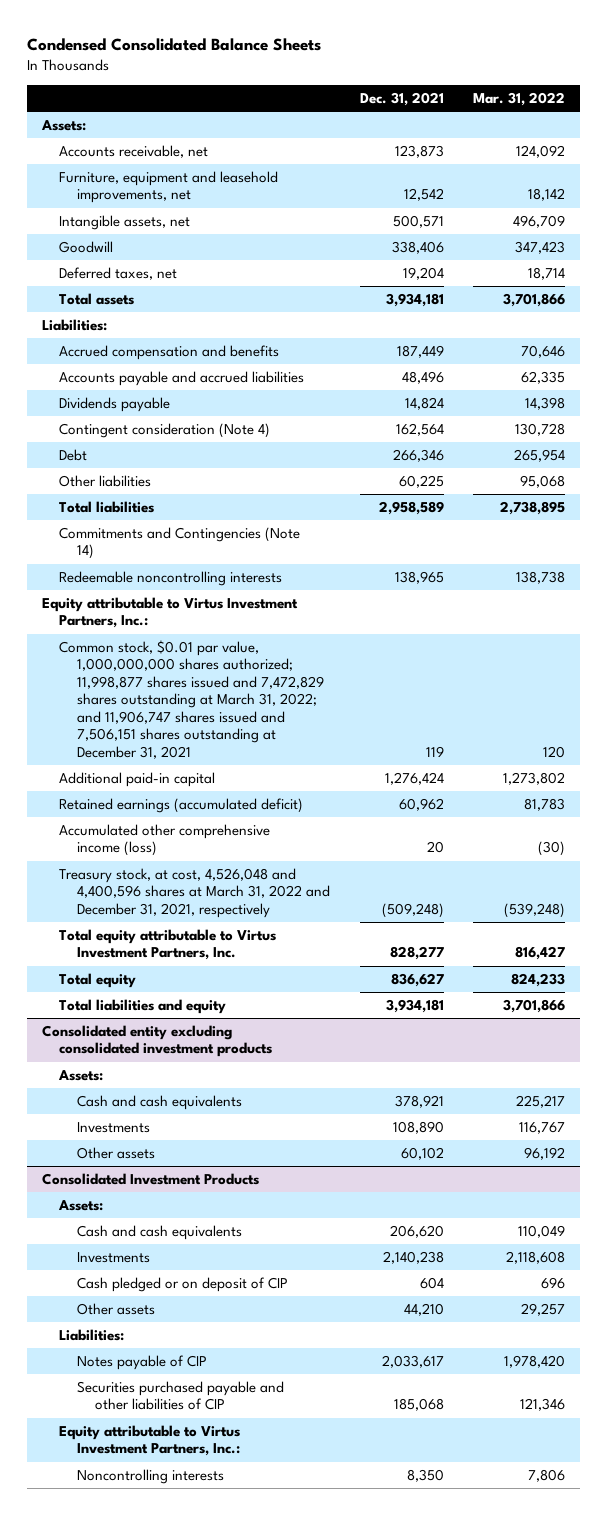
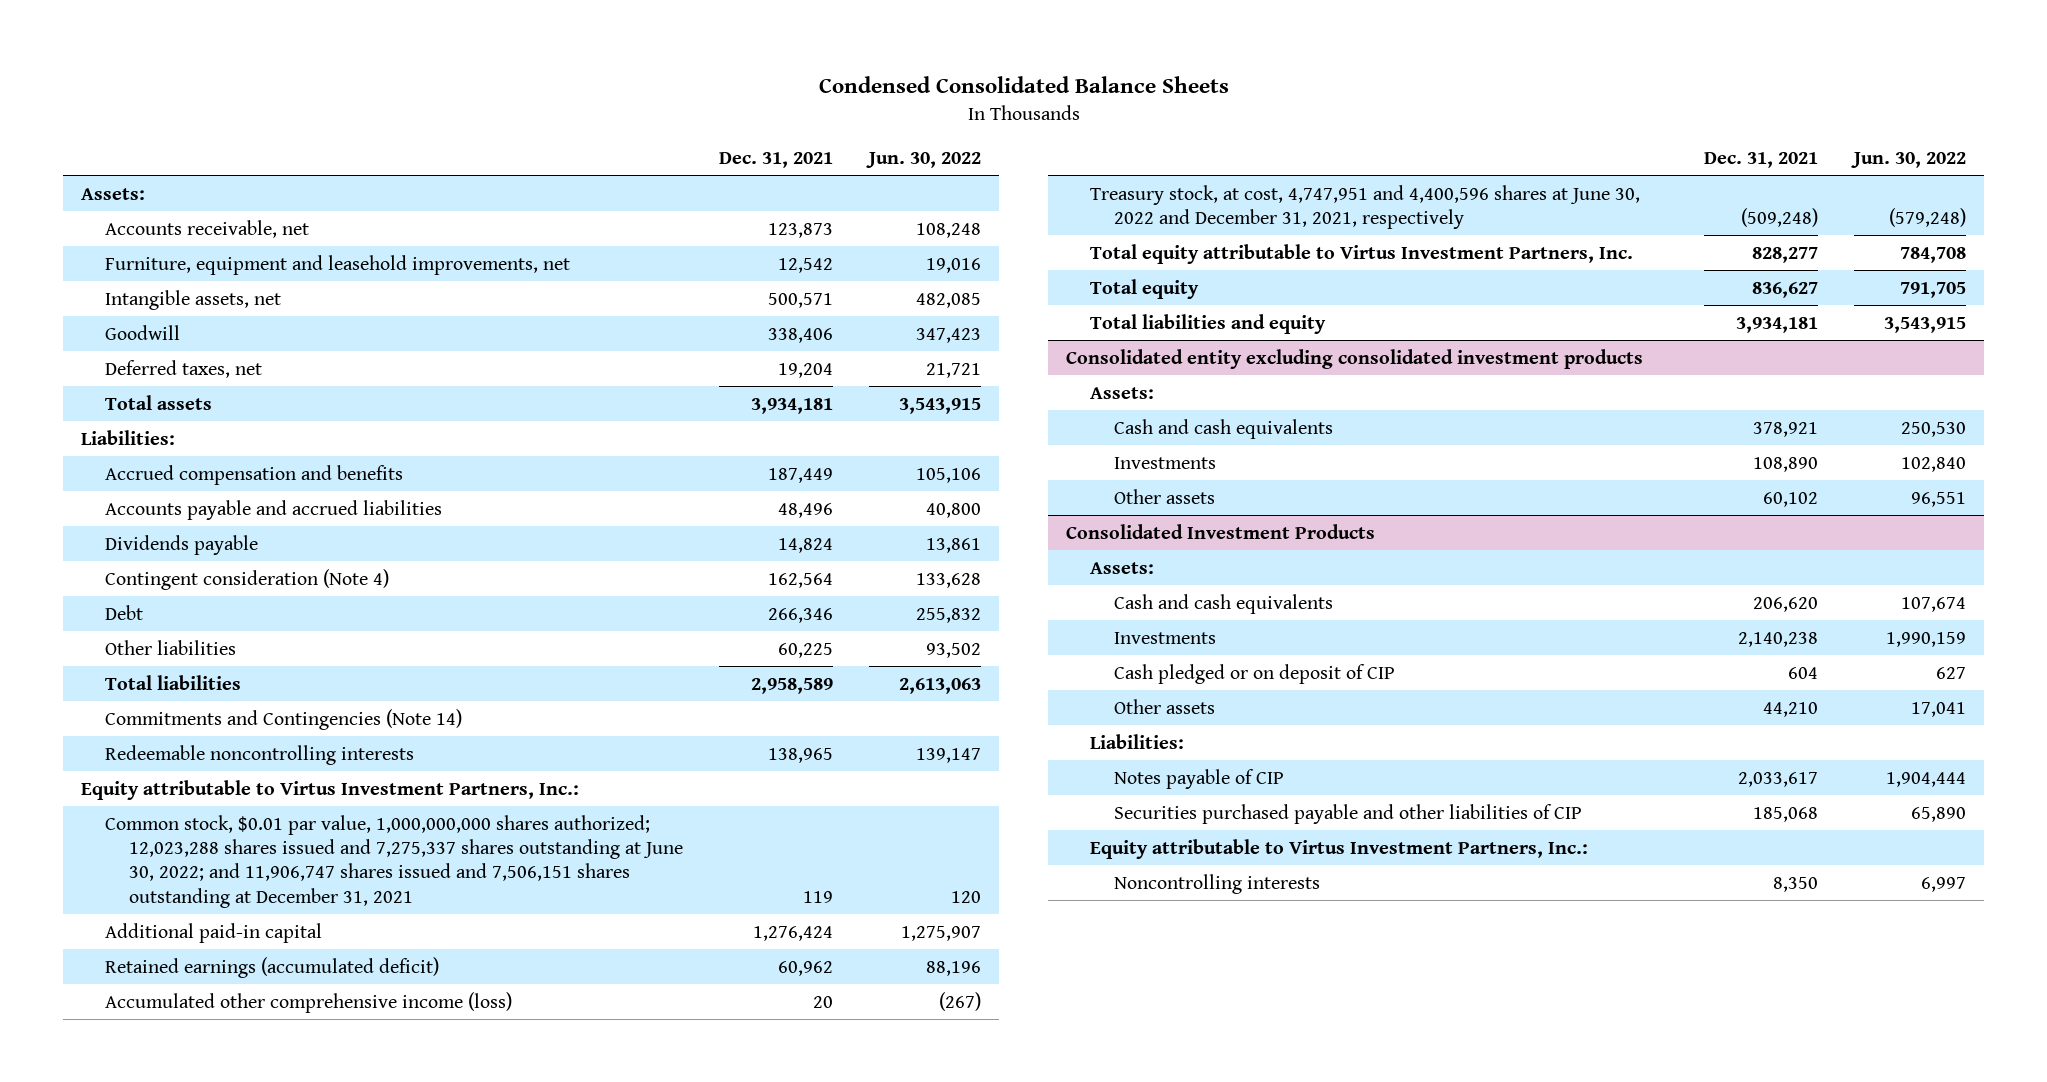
- | Dec. 31, 2021 | Mar. 31, 2022
+ | Dec. 31, 2021 | Jun. 30, 2022
- Common stock, $0.01 par value, 1,000,000,000 shares authorized; 11,998,877 shares issued and 7,472,829 shares outstanding at March 31, 2022; and 11,906,747 shares issued and 7,506,151 shares outstanding at December 31, 2021 | 119 | 120
+ Common stock, $0.01 par value, 1,000,000,000 shares authorized; 12,023,288 shares issued and 7,275,337 shares outstanding at June 30, 2022; and 11,906,747 shares issued and 7,506,151 shares outstanding at December 31, 2021 | 119 | 120
- Treasury stock, at cost, 4,526,048 and 4,400,596 shares at March 31, 2022 and December 31, 2021, respectively | (509,248) | (539,248)
+ Treasury stock, at cost, 4,747,951 and 4,400,596 shares at June 30, 2022 and December 31, 2021, respectively | (509,248) | (579,248)

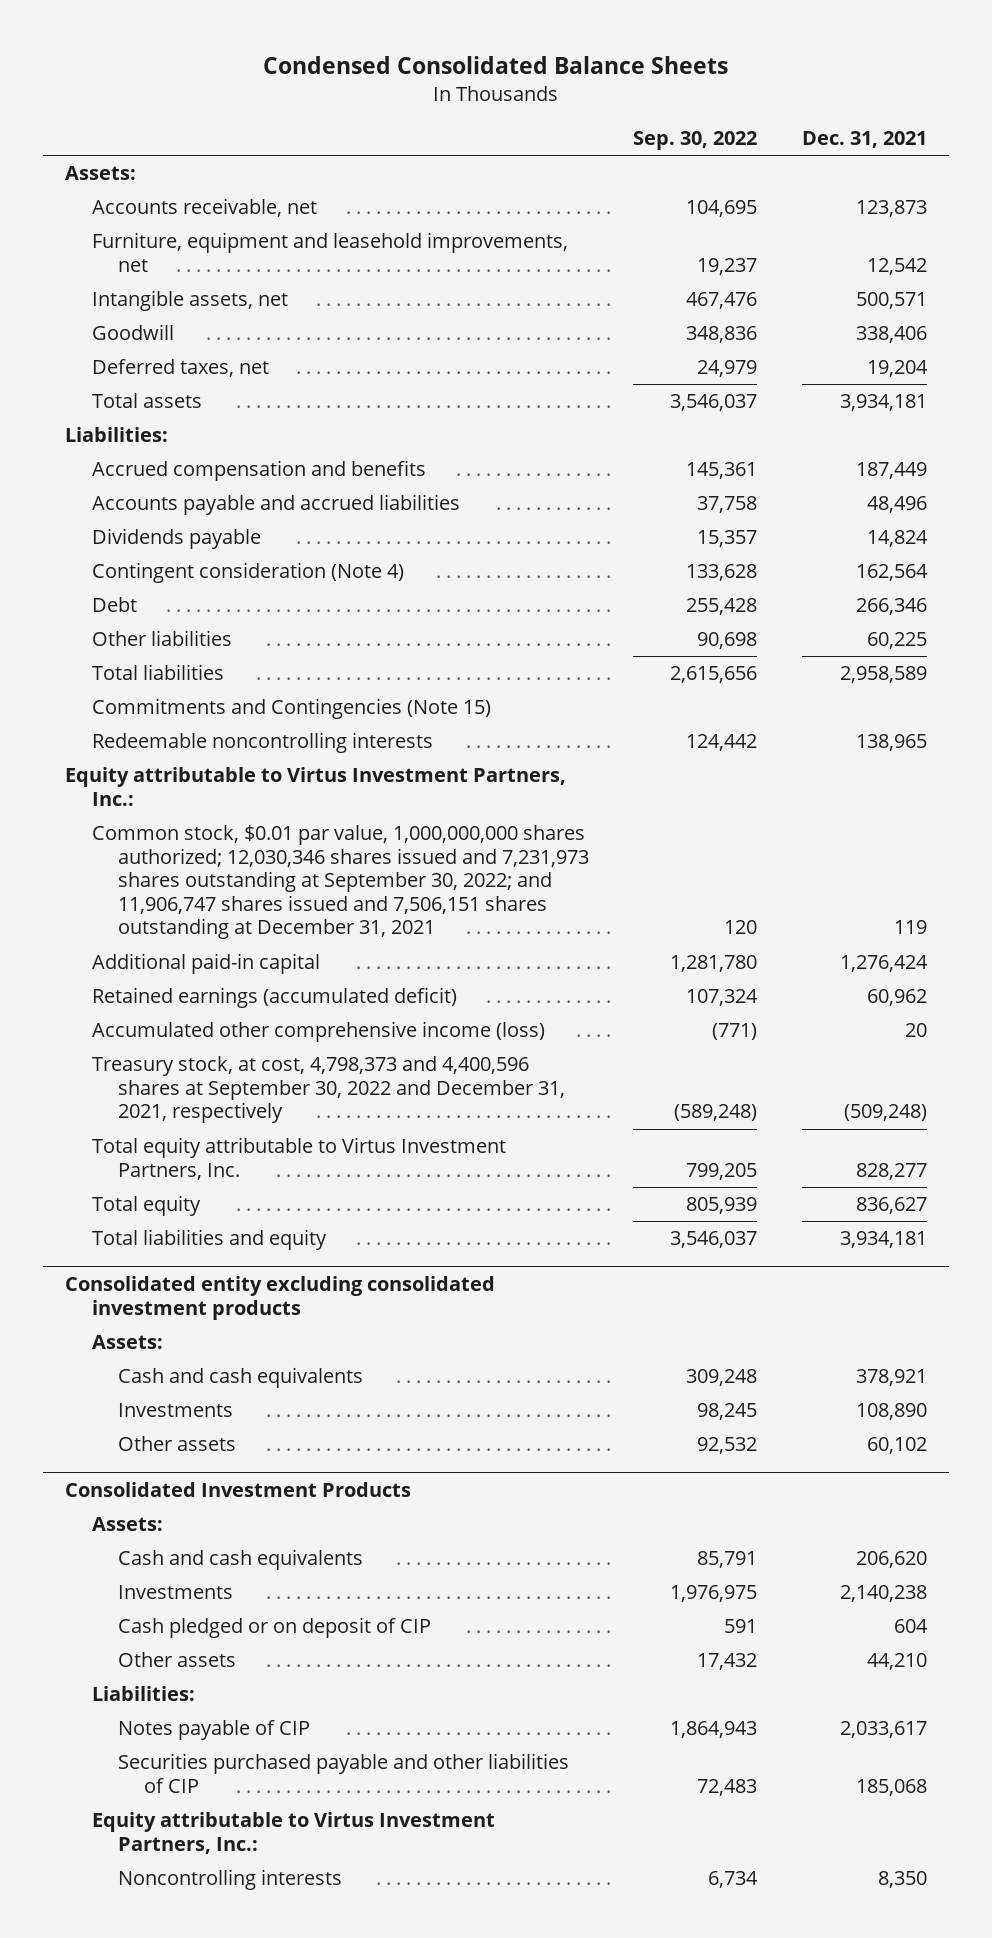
- | Dec. 31, 2021 | Jun. 30, 2022
+ | Sep. 30, 2022 | Dec. 31, 2021
- Commitments and Contingencies (Note 14)
+ Commitments and Contingencies (Note 15)
- Common stock, $0.01 par value, 1,000,000,000 shares authorized; 12,023,288 shares issued and 7,275,337 shares outstanding at June 30, 2022; and 11,906,747 shares issued and 7,506,151 shares outstanding at December 31, 2021 | 119 | 120
+ Common stock, $0.01 par value, 1,000,000,000 shares authorized; 12,030,346 shares issued and 7,231,973 shares outstanding at September 30, 2022; and 11,906,747 shares issued and 7,506,151 shares outstanding at December 31, 2021 | 120 | 119
- Treasury stock, at cost, 4,747,951 and 4,400,596 shares at June 30, 2022 and December 31, 2021, respectively | (509,248) | (579,248)
+ Treasury stock, at cost, 4,798,373 and 4,400,596 shares at September 30, 2022 and December 31, 2021, respectively | (589,248) | (509,248)

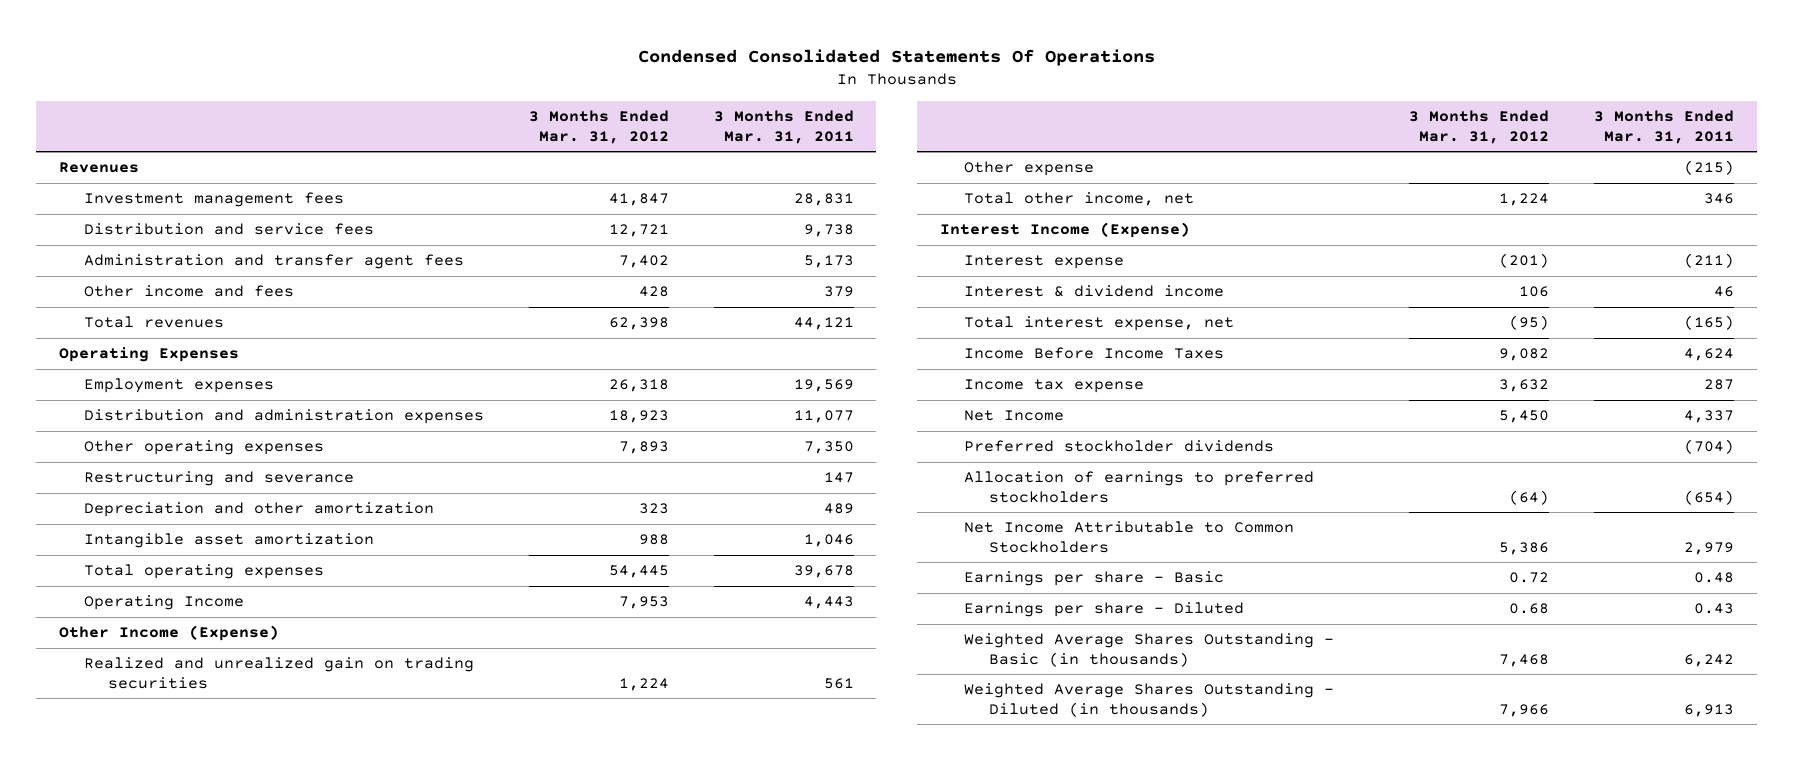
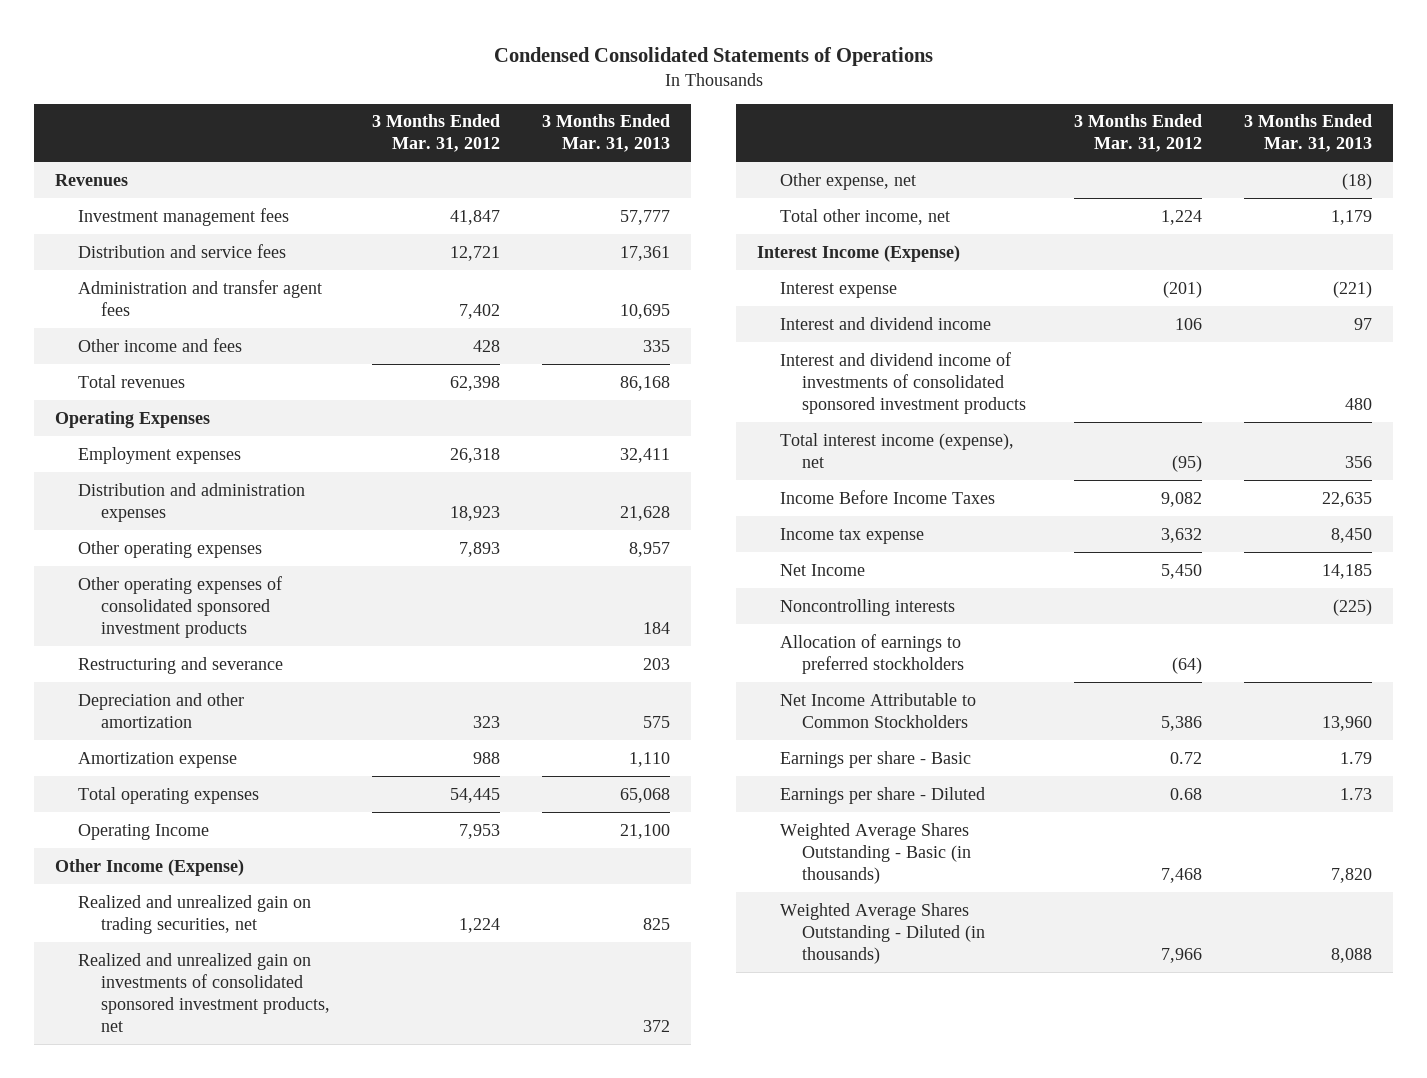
- Condensed Consolidated Statements Of Operations
+ Condensed Consolidated Statements of Operations
- | 3 Months Ended Mar. 31, 2012 | 3 Months Ended Mar. 31, 2011
+ | 3 Months Ended Mar. 31, 2012 | 3 Months Ended Mar. 31, 2013
+ Other operating expenses of consolidated sponsored investment products | | 184
- Intangible asset amortization | 988 | 1,046
+ Amortization expense | 988 | 1,110
- Realized and unrealized gain on trading securities | 1,224 | 561
- Other expense | | (215)
+ Realized and unrealized gain on trading securities, net | 1,224 | 825
+ Realized and unrealized gain on investments of consolidated sponsored investment products, net | | 372
+ Other expense, net | | (18)
- Interest & dividend income | 106 | 46
- Total interest expense, net | (95) | (165)
+ Interest and dividend income | 106 | 97
+ Interest and dividend income of investments of consolidated sponsored investment products | | 480
+ Total interest income (expense), net | (95) | 356
- Preferred stockholder dividends | | (704)
+ Noncontrolling interests | | (225)

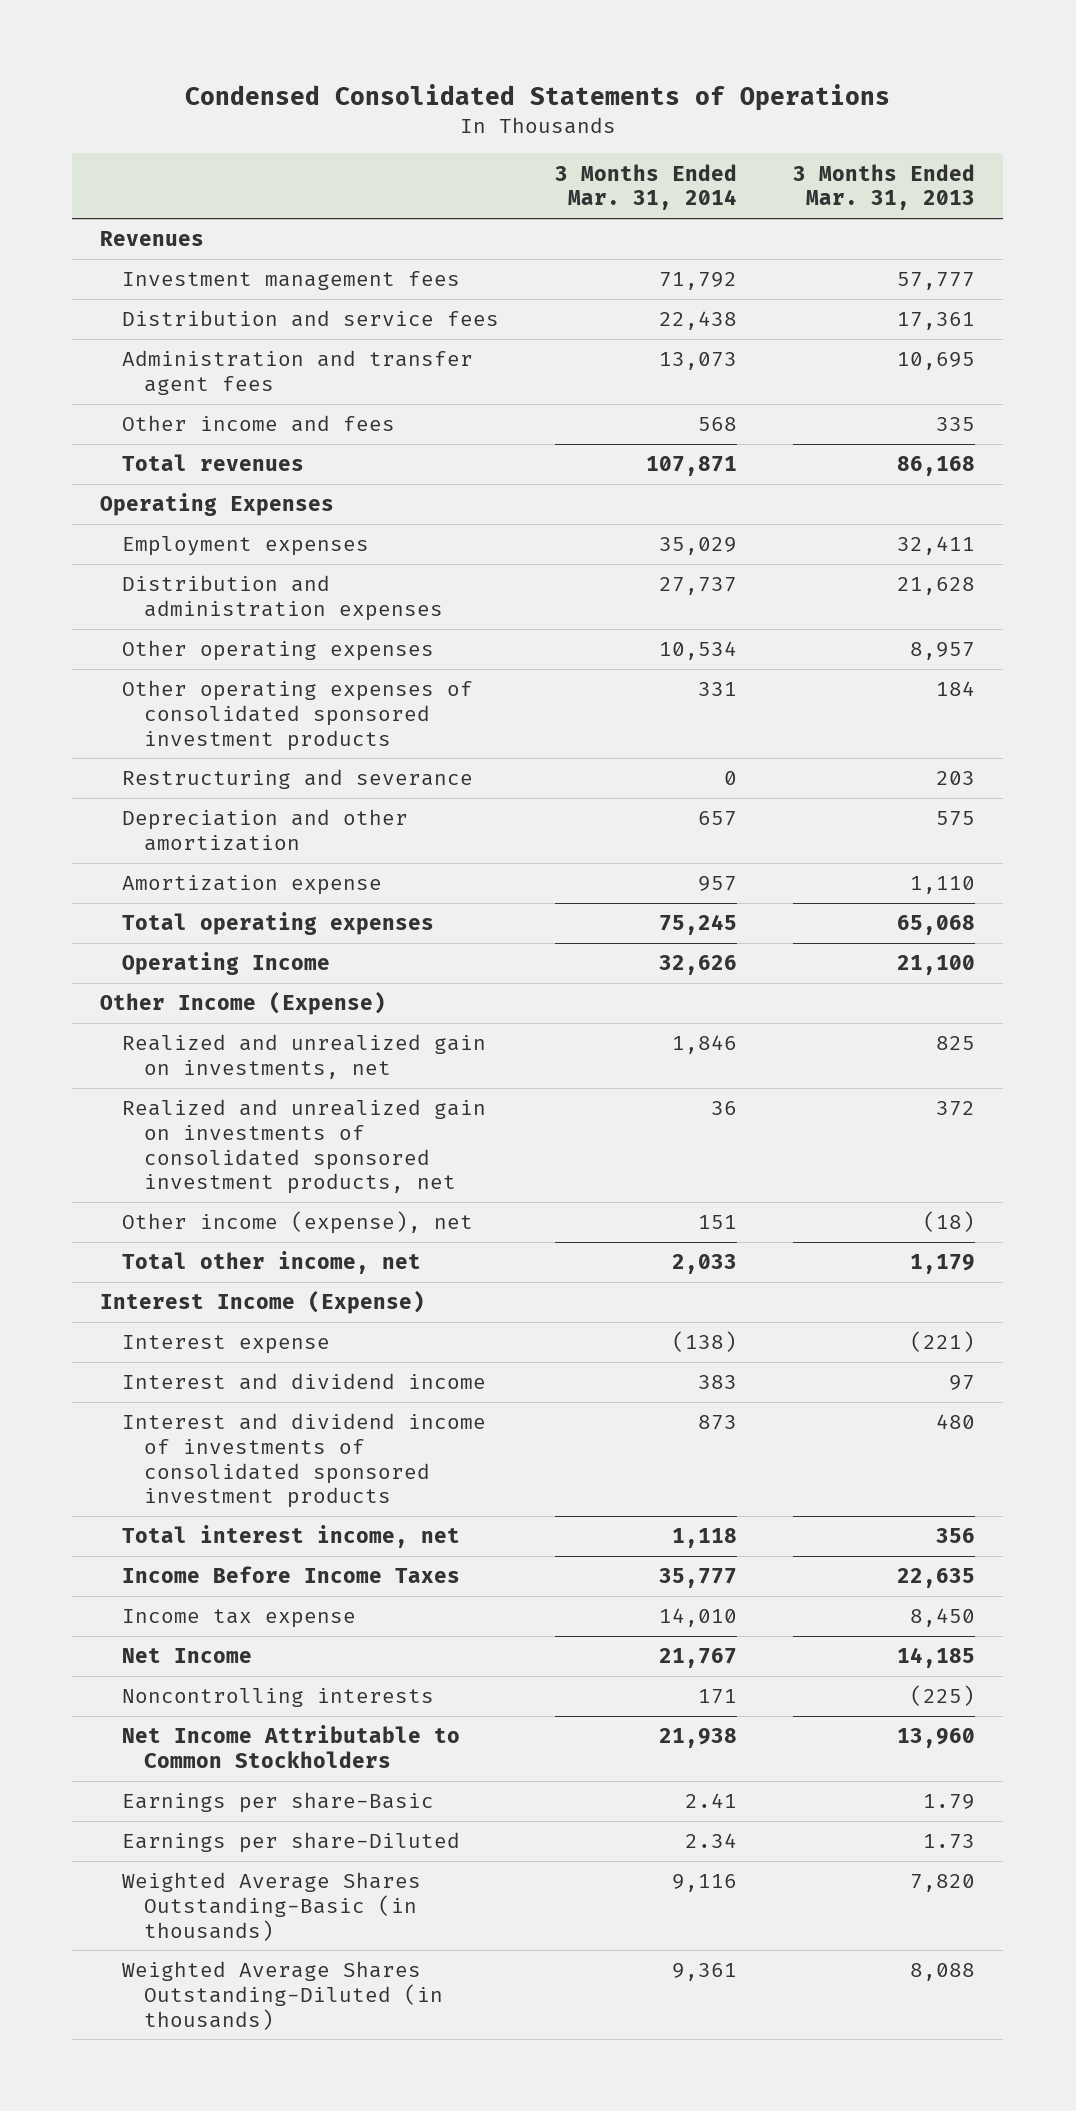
- | 3 Months Ended Mar. 31, 2012 | 3 Months Ended Mar. 31, 2013
+ | 3 Months Ended Mar. 31, 2014 | 3 Months Ended Mar. 31, 2013
- Realized and unrealized gain on trading securities, net | 1,224 | 825
+ Realized and unrealized gain on investments, net | 1,846 | 825
- Other expense, net | | (18)
+ Other income (expense), net | 151 | (18)
- Total interest income (expense), net | (95) | 356
+ Total interest income, net | 1,118 | 356
- Allocation of earnings to preferred stockholders | (64) |
- Earnings per share - Basic | 0.72 | 1.79
- Earnings per share - Diluted | 0.68 | 1.73
- Weighted Average Shares Outstanding - Basic (in thousands) | 7,468 | 7,820
- Weighted Average Shares Outstanding - Diluted (in thousands) | 7,966 | 8,088
+ Earnings per share-Basic | 2.41 | 1.79
+ Earnings per share-Diluted | 2.34 | 1.73
+ Weighted Average Shares Outstanding-Basic (in thousands) | 9,116 | 7,820
+ Weighted Average Shares Outstanding-Diluted (in thousands) | 9,361 | 8,088

